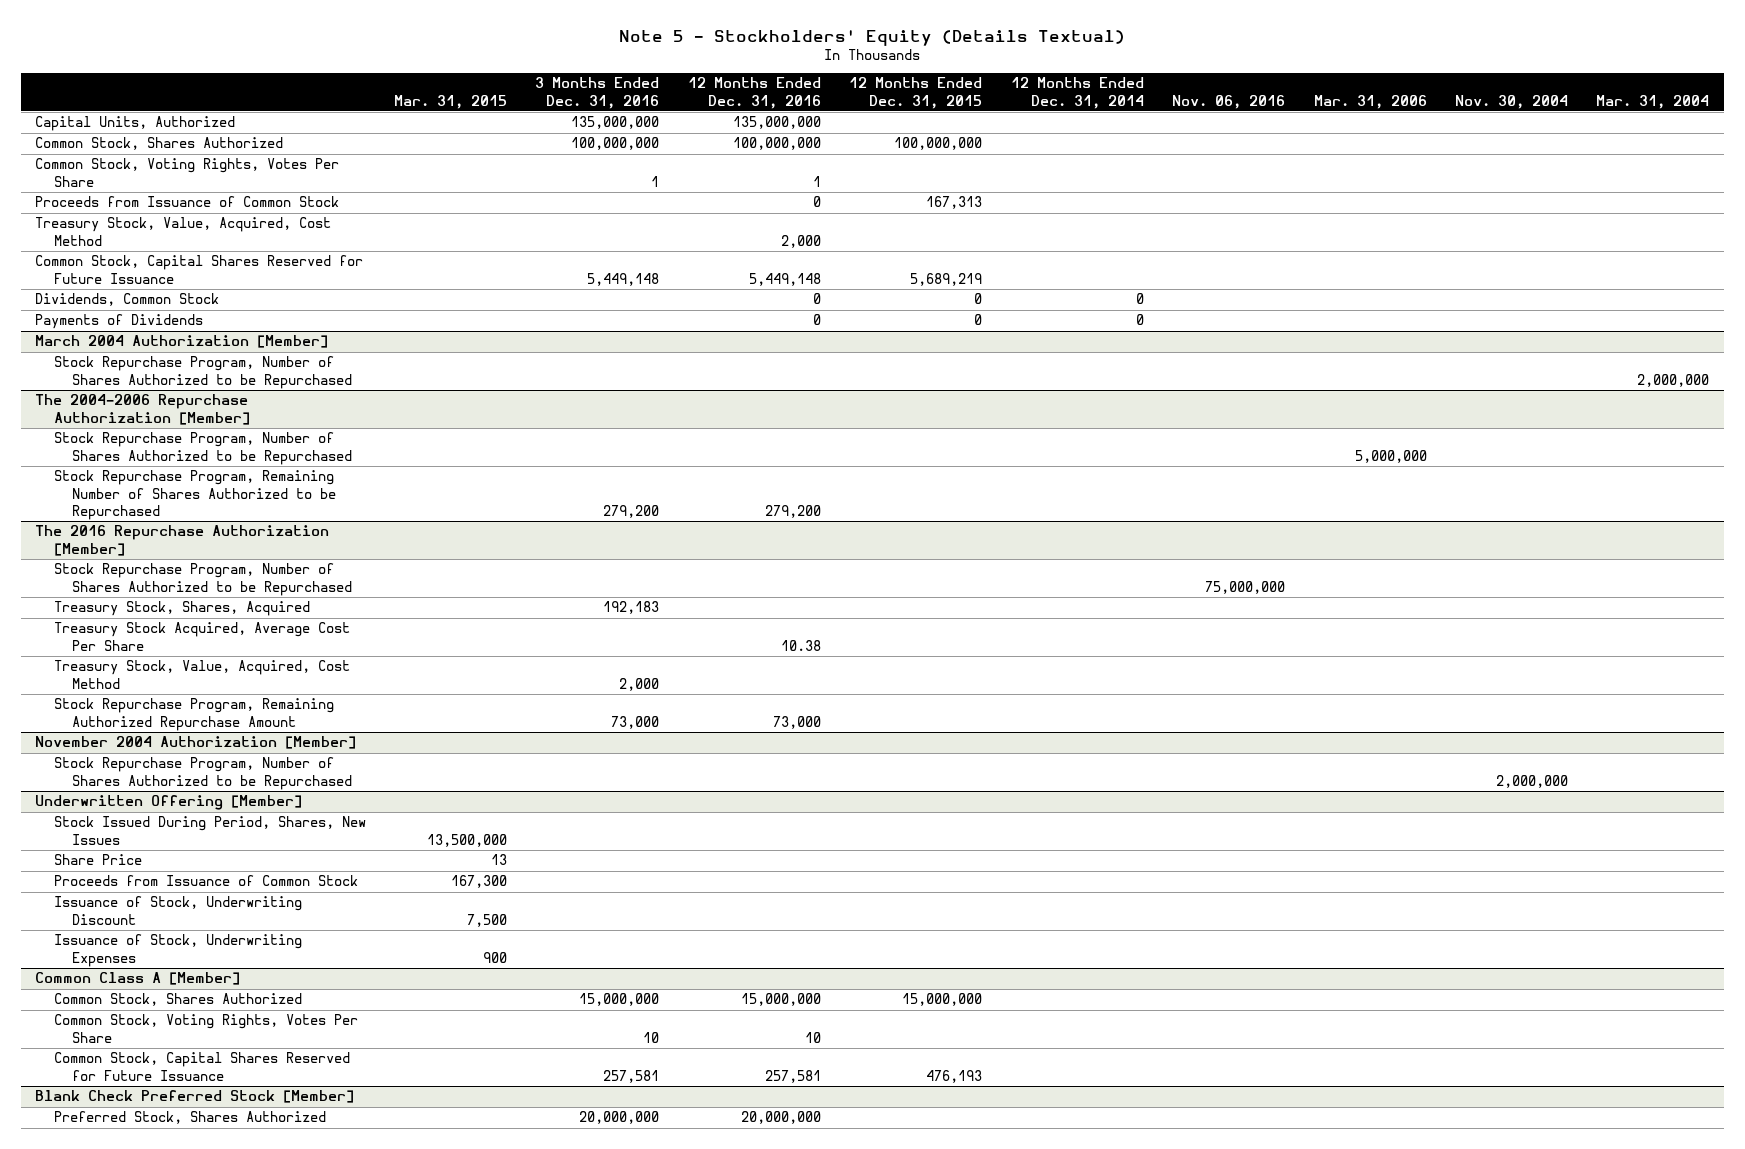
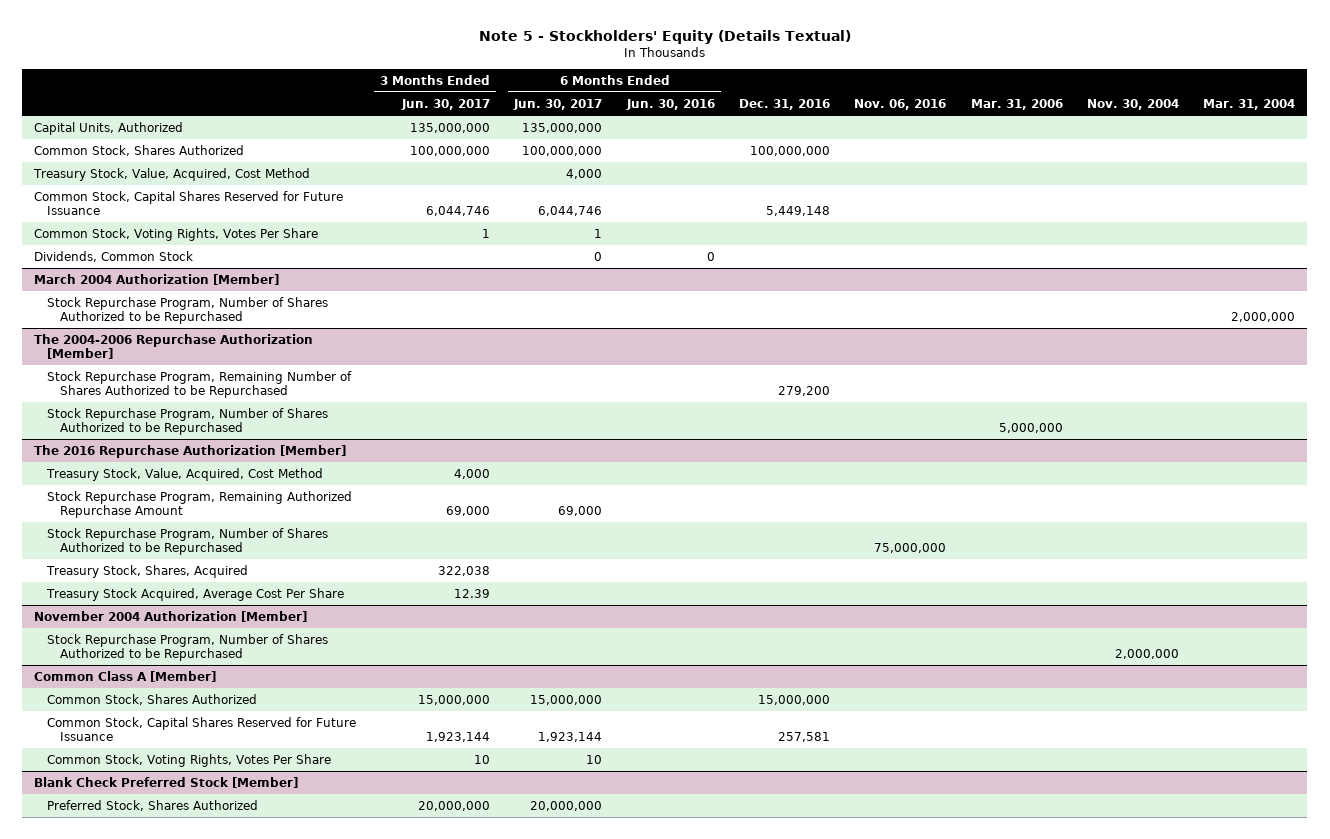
- | Mar. 31, 2015 | 3 Months Ended Dec. 31, 2016 | 12 Months Ended Dec. 31, 2016 | 12 Months Ended Dec. 31, 2015 | 12 Months Ended Dec. 31, 2014 | Nov. 06, 2016 | Mar. 31, 2006 | Nov. 30, 2004 | Mar. 31, 2004
+ | 3 Months Ended Jun. 30, 2017 | 6 Months Ended Jun. 30, 2017 | 6 Months Ended Jun. 30, 2016 | Dec. 31, 2016 | Nov. 06, 2016 | Mar. 31, 2006 | Nov. 30, 2004 | Mar. 31, 2004
- Proceeds from Issuance of Common Stock | | | 0 | 167,313 | | | | |
moved down: Common Stock, Voting Rights, Votes Per Share | 1 | 1 | | | | | |
- Payments of Dividends | | | 0 | 0 | 0 | | | |
@ The 2004-2006 Repurchase Authorization [Member]
moved down: Stock Repurchase Program, Number of Shares Authorized to be Repurchased | | | | | | 5,000,000 | |
@ The 2016 Repurchase Authorization [Member]
moved up: Treasury Stock, Value, Acquired, Cost Method | 4,000 | | | | | | |
moved up: Stock Repurchase Program, Remaining Authorized Repurchase Amount | 69,000 | 69,000 | | | | | |
- Underwritten Offering [Member]
- Stock Issued During Period, Shares, New Issues | 13,500,000 | | | | | | | |
- Share Price | 13 | | | | | | | |
- Proceeds from Issuance of Common Stock | 167,300 | | | | | | | |
- Issuance of Stock, Underwriting Discount | 7,500 | | | | | | | |
- Issuance of Stock, Underwriting Expenses | 900 | | | | | | | |
@ Common Class A [Member]
moved down: Common Stock, Voting Rights, Votes Per Share | 10 | 10 | | | | | |

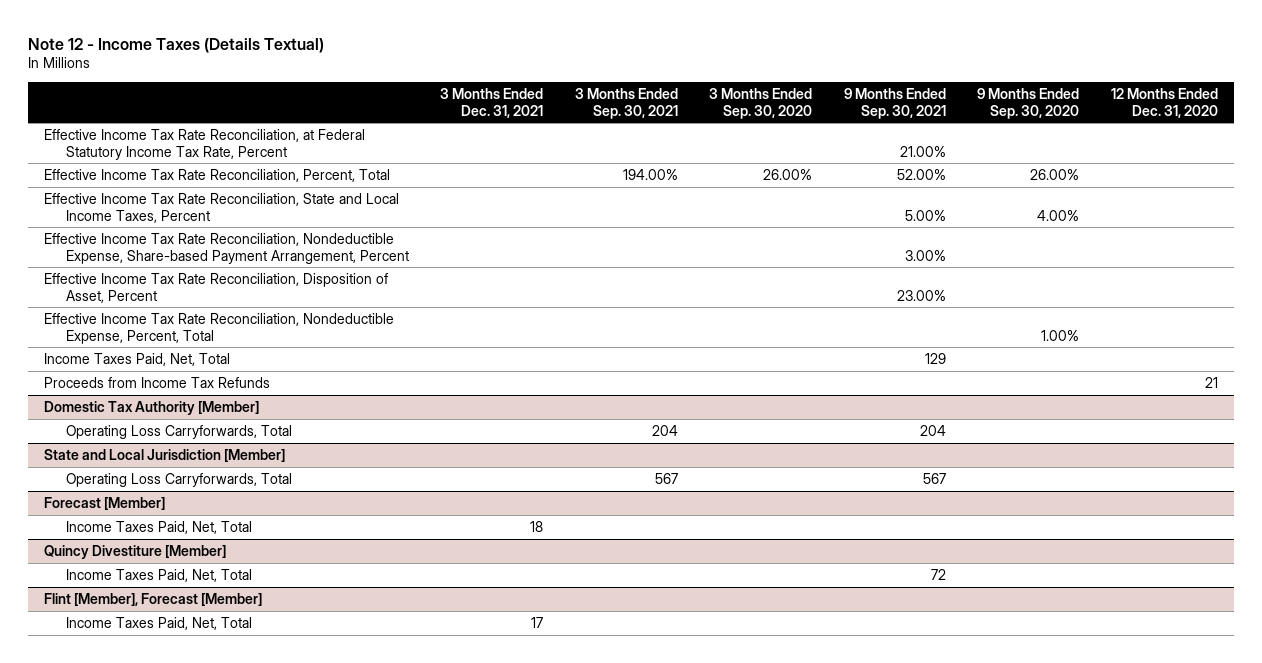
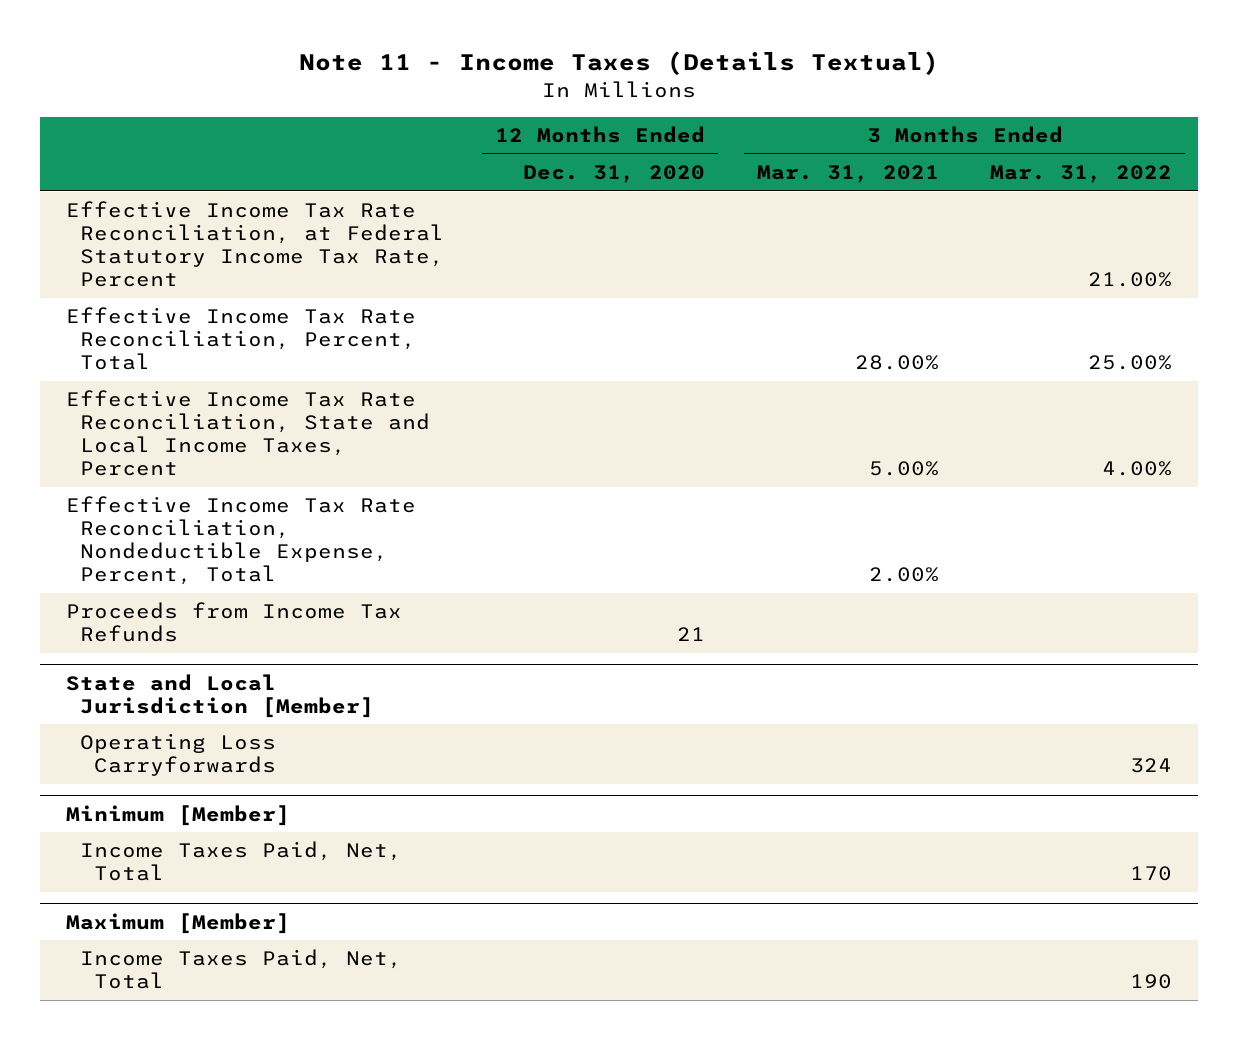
- Note 12 - Income Taxes (Details Textual)
+ Note 11 - Income Taxes (Details Textual)
- | 3 Months Ended Dec. 31, 2021 | 3 Months Ended Sep. 30, 2021 | 3 Months Ended Sep. 30, 2020 | 9 Months Ended Sep. 30, 2021 | 9 Months Ended Sep. 30, 2020 | 12 Months Ended Dec. 31, 2020
+ | 12 Months Ended Dec. 31, 2020 | 3 Months Ended Mar. 31, 2021 | 3 Months Ended Mar. 31, 2022
- Effective Income Tax Rate Reconciliation, Nondeductible Expense, Share-based Payment Arrangement, Percent | | | | 3.00% | |
- Effective Income Tax Rate Reconciliation, Disposition of Asset, Percent | | | | 23.00% | |
- Income Taxes Paid, Net, Total | | | | 129 | |
- Domestic Tax Authority [Member]
- Operating Loss Carryforwards, Total | | 204 | | 204 | |
@ State and Local Jurisdiction [Member]
- Operating Loss Carryforwards, Total | | 567 | | 567 | |
- Forecast [Member]
- Income Taxes Paid, Net, Total | 18 | | | | |
- Quincy Divestiture [Member]
- Income Taxes Paid, Net, Total | | | | 72 | |
- Flint [Member], Forecast [Member]
- Income Taxes Paid, Net, Total | 17 | | | | |
@ State and Local Jurisdiction [Member]
+ Operating Loss Carryforwards | | | 324
+ Minimum [Member]
+ Income Taxes Paid, Net, Total | | | 170
+ Maximum [Member]
+ Income Taxes Paid, Net, Total | | | 190

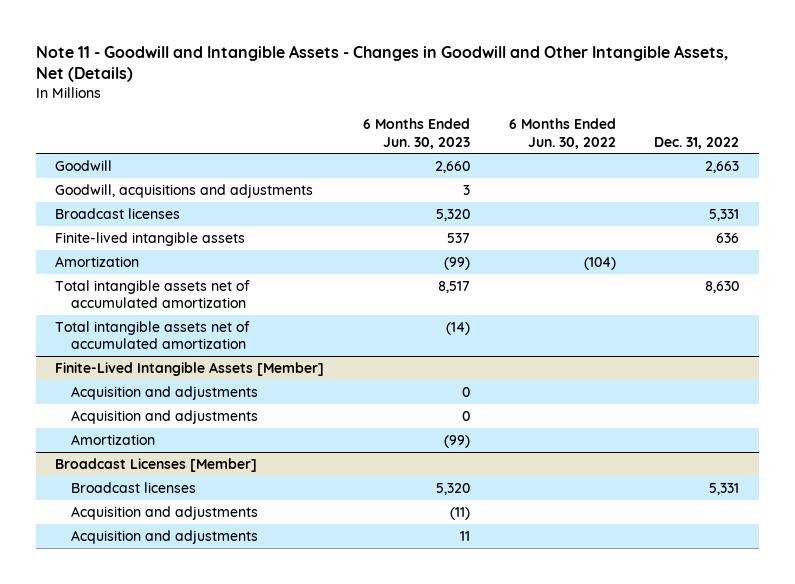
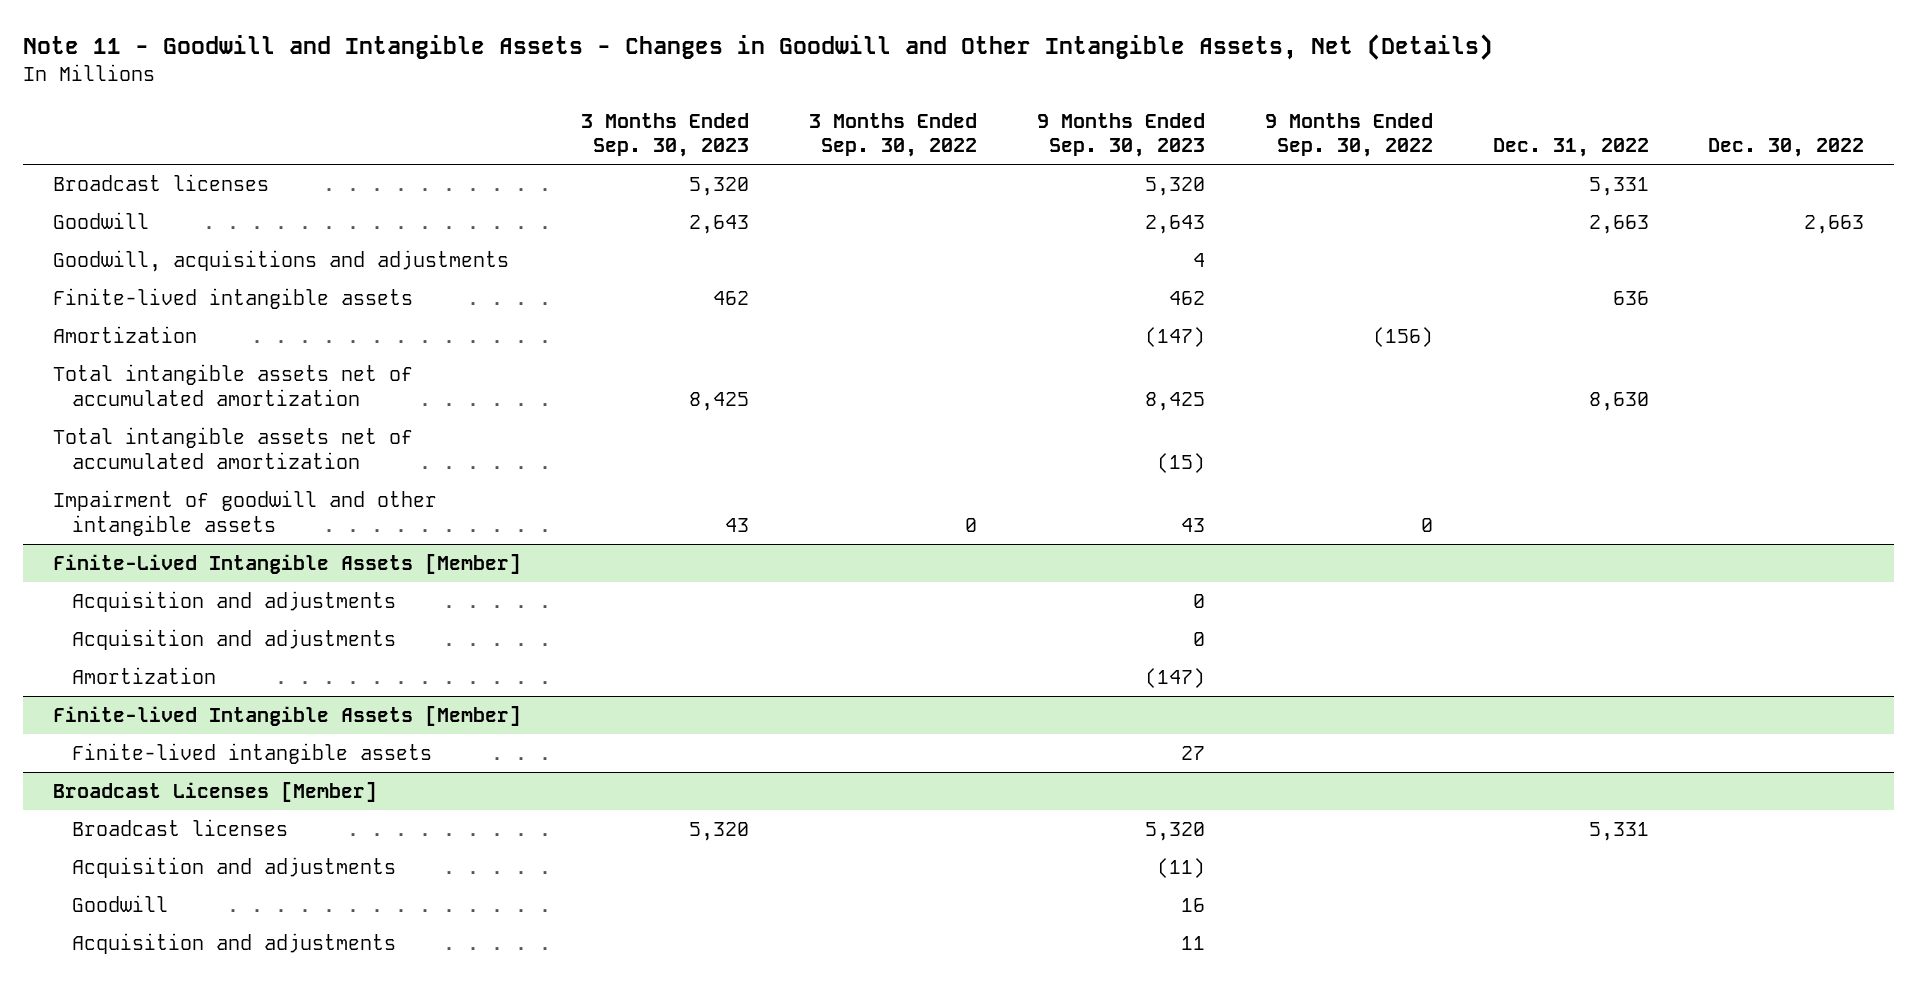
- | 6 Months Ended Jun. 30, 2023 | 6 Months Ended Jun. 30, 2022 | Dec. 31, 2022
+ | 3 Months Ended Sep. 30, 2023 | 3 Months Ended Sep. 30, 2022 | 9 Months Ended Sep. 30, 2023 | 9 Months Ended Sep. 30, 2022 | Dec. 31, 2022 | Dec. 30, 2022
moved up: Broadcast licenses | 5,320 | | 5,320 | | 5,331 |
+ Impairment of goodwill and other intangible assets | 43 | 0 | 43 | 0 | |
+ Finite-lived Intangible Assets [Member]
+ Finite-lived intangible assets | | | 27 | | |
@ Broadcast Licenses [Member]
+ Goodwill | | | 16 | | |

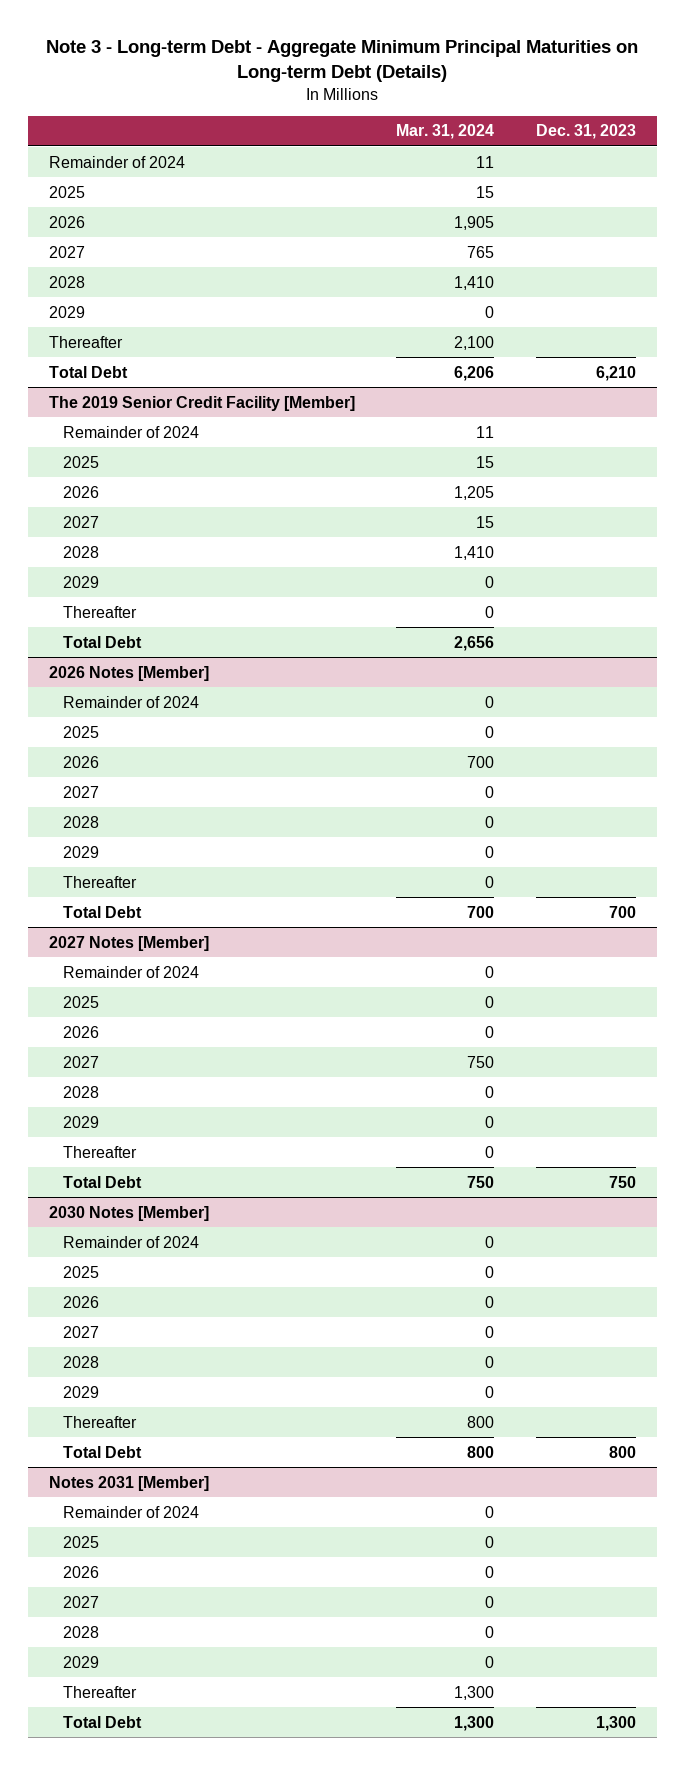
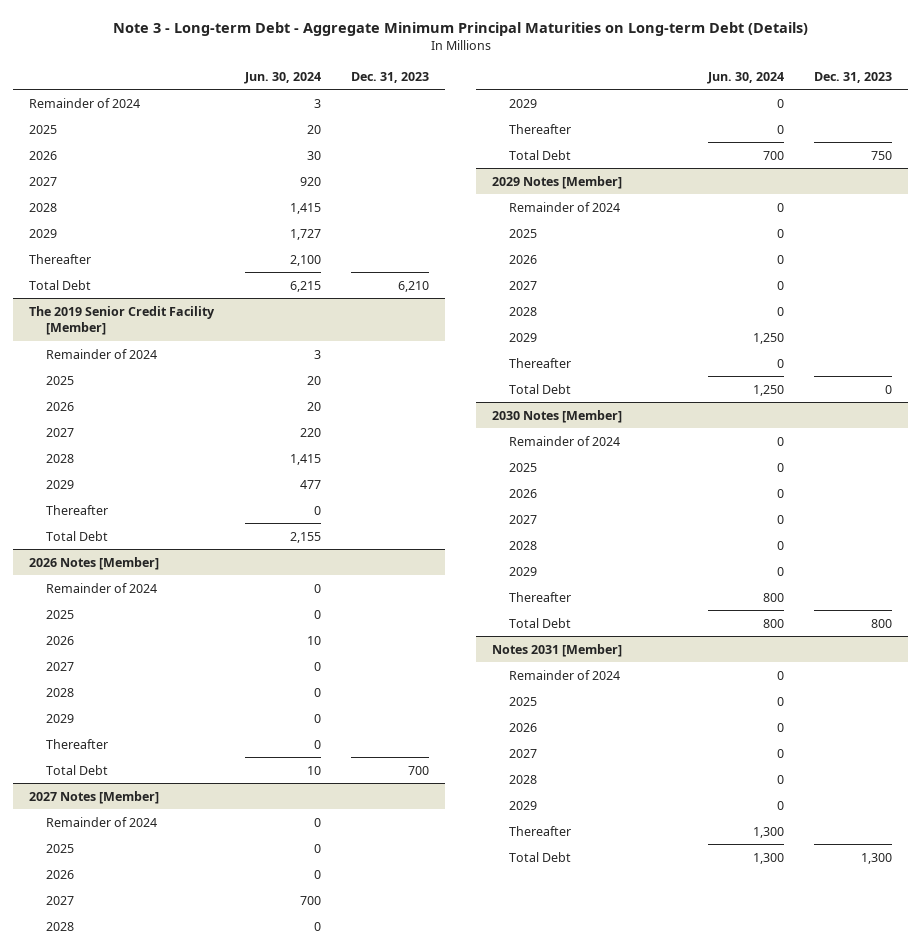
- | Mar. 31, 2024 | Dec. 31, 2023
+ | Jun. 30, 2024 | Dec. 31, 2023
+ 2029 Notes [Member]
+ Remainder of 2024 | 0 |
+ 2025 | 0 |
+ 2026 | 0 |
+ 2027 | 0 |
+ 2028 | 0 |
+ 2029 | 1,250 |
+ Thereafter | 0 |
+ Total Debt | 1,250 | 0

